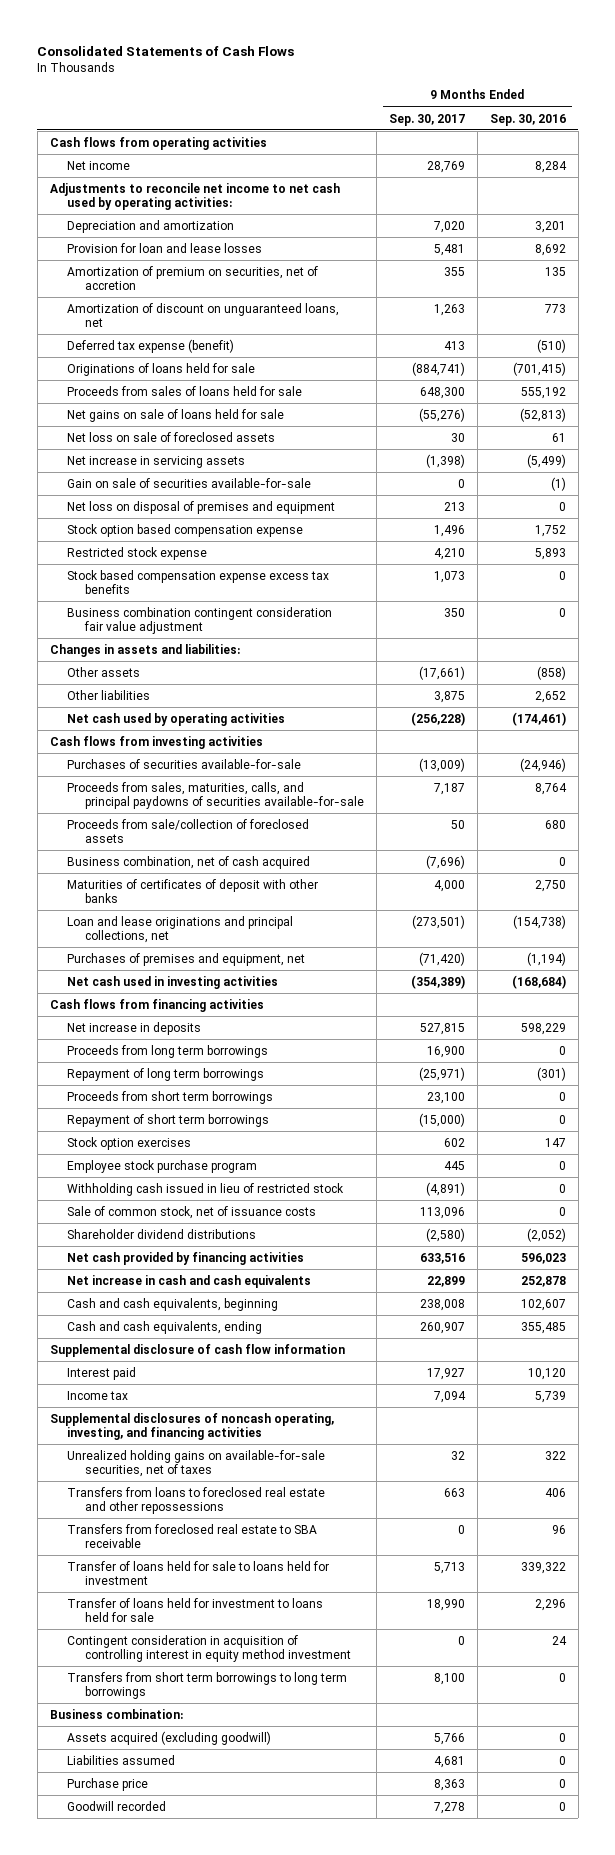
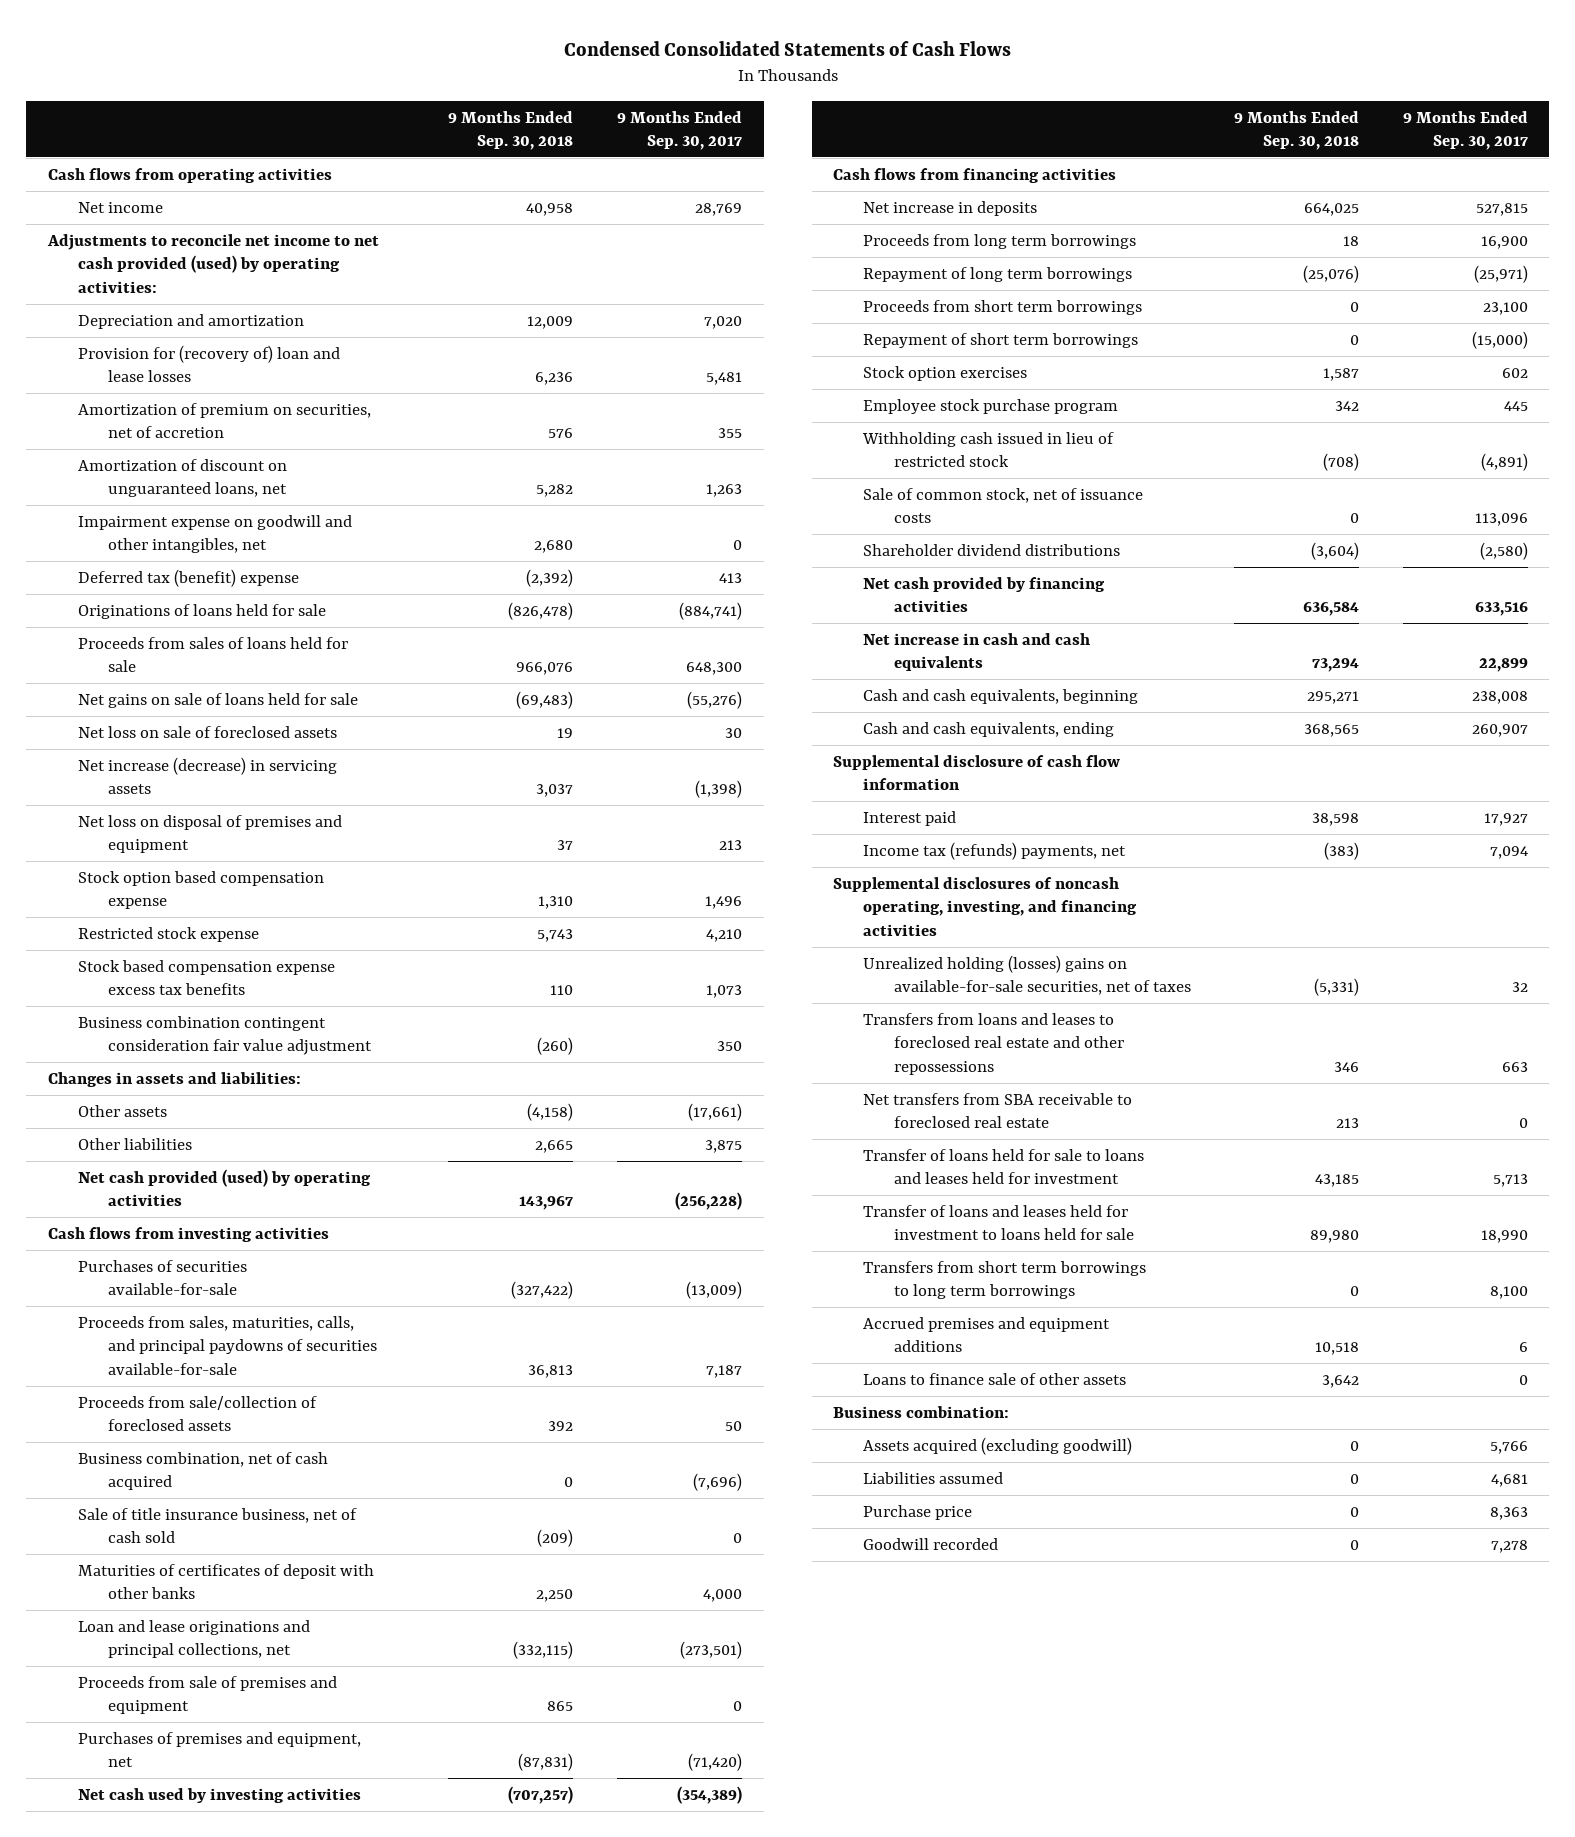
- Consolidated Statements of Cash Flows
+ Condensed Consolidated Statements of Cash Flows
- | 9 Months Ended Sep. 30, 2017 | 9 Months Ended Sep. 30, 2016
+ | 9 Months Ended Sep. 30, 2018 | 9 Months Ended Sep. 30, 2017
- Adjustments to reconcile net income to net cash used by operating activities:
+ Adjustments to reconcile net income to net cash provided (used) by operating activities:
- Provision for loan and lease losses | 5,481 | 8,692
+ Provision for (recovery of) loan and lease losses | 6,236 | 5,481
- Deferred tax expense (benefit) | 413 | (510)
+ Impairment expense on goodwill and other intangibles, net | 2,680 | 0
+ Deferred tax (benefit) expense | (2,392) | 413
- Net increase in servicing assets | (1,398) | (5,499)
- Gain on sale of securities available-for-sale | 0 | (1)
+ Net increase (decrease) in servicing assets | 3,037 | (1,398)
- Net cash used by operating activities | (256,228) | (174,461)
+ Net cash provided (used) by operating activities | 143,967 | (256,228)
+ Sale of title insurance business, net of cash sold | (209) | 0
+ Proceeds from sale of premises and equipment | 865 | 0
- Net cash used in investing activities | (354,389) | (168,684)
+ Net cash used by investing activities | (707,257) | (354,389)
- Income tax | 7,094 | 5,739
+ Income tax (refunds) payments, net | (383) | 7,094
- Unrealized holding gains on available-for-sale securities, net of taxes | 32 | 322
- Transfers from loans to foreclosed real estate and other repossessions | 663 | 406
- Transfers from foreclosed real estate to SBA receivable | 0 | 96
- Transfer of loans held for sale to loans held for investment | 5,713 | 339,322
- Transfer of loans held for investment to loans held for sale | 18,990 | 2,296
- Contingent consideration in acquisition of controlling interest in equity method investment | 0 | 24
+ Unrealized holding (losses) gains on available-for-sale securities, net of taxes | (5,331) | 32
+ Transfers from loans and leases to foreclosed real estate and other repossessions | 346 | 663
+ Net transfers from SBA receivable to foreclosed real estate | 213 | 0
+ Transfer of loans held for sale to loans and leases held for investment | 43,185 | 5,713
+ Transfer of loans and leases held for investment to loans held for sale | 89,980 | 18,990
+ Accrued premises and equipment additions | 10,518 | 6
+ Loans to finance sale of other assets | 3,642 | 0

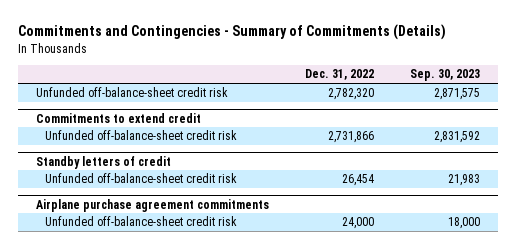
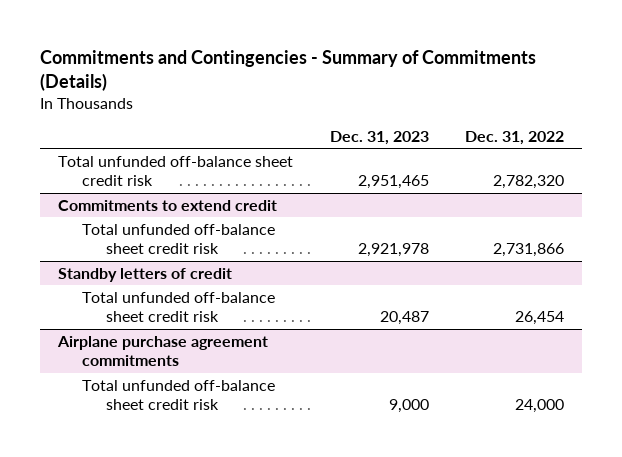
- | Dec. 31, 2022 | Sep. 30, 2023
+ | Dec. 31, 2023 | Dec. 31, 2022
- Unfunded off-balance-sheet credit risk | 2,782,320 | 2,871,575
+ Total unfunded off-balance sheet credit risk | 2,951,465 | 2,782,320
@ Commitments to extend credit
- Unfunded off-balance-sheet credit risk | 2,731,866 | 2,831,592
+ Total unfunded off-balance sheet credit risk | 2,921,978 | 2,731,866
@ Standby letters of credit
- Unfunded off-balance-sheet credit risk | 26,454 | 21,983
+ Total unfunded off-balance sheet credit risk | 20,487 | 26,454
@ Airplane purchase agreement commitments
- Unfunded off-balance-sheet credit risk | 24,000 | 18,000
+ Total unfunded off-balance sheet credit risk | 9,000 | 24,000

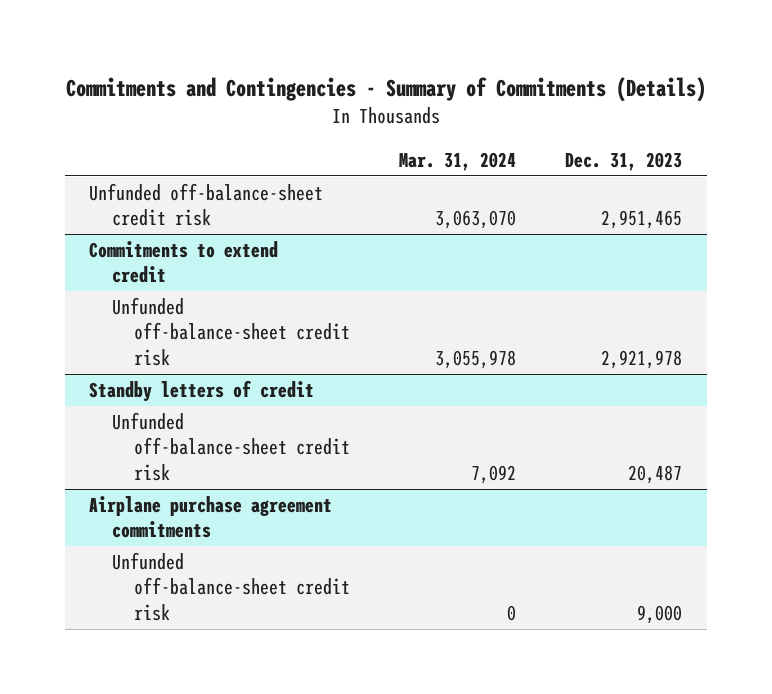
- | Dec. 31, 2023 | Dec. 31, 2022
+ | Mar. 31, 2024 | Dec. 31, 2023
- Total unfunded off-balance sheet credit risk | 2,951,465 | 2,782,320
+ Unfunded off-balance-sheet credit risk | 3,063,070 | 2,951,465
@ Commitments to extend credit
- Total unfunded off-balance sheet credit risk | 2,921,978 | 2,731,866
+ Unfunded off-balance-sheet credit risk | 3,055,978 | 2,921,978
@ Standby letters of credit
- Total unfunded off-balance sheet credit risk | 20,487 | 26,454
+ Unfunded off-balance-sheet credit risk | 7,092 | 20,487
@ Airplane purchase agreement commitments
- Total unfunded off-balance sheet credit risk | 9,000 | 24,000
+ Unfunded off-balance-sheet credit risk | 0 | 9,000

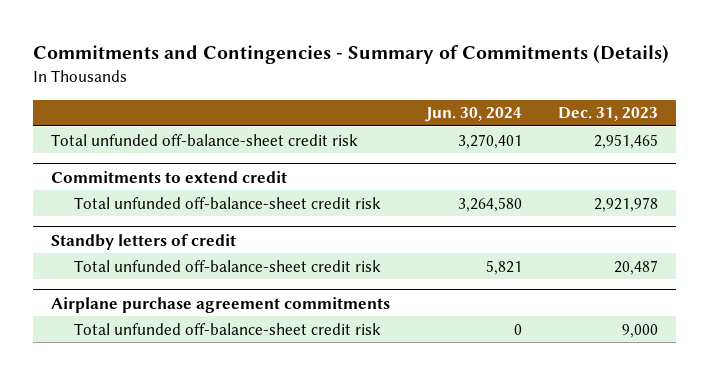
- | Mar. 31, 2024 | Dec. 31, 2023
+ | Jun. 30, 2024 | Dec. 31, 2023
- Unfunded off-balance-sheet credit risk | 3,063,070 | 2,951,465
+ Total unfunded off-balance-sheet credit risk | 3,270,401 | 2,951,465
@ Commitments to extend credit
- Unfunded off-balance-sheet credit risk | 3,055,978 | 2,921,978
+ Total unfunded off-balance-sheet credit risk | 3,264,580 | 2,921,978
@ Standby letters of credit
- Unfunded off-balance-sheet credit risk | 7,092 | 20,487
+ Total unfunded off-balance-sheet credit risk | 5,821 | 20,487
@ Airplane purchase agreement commitments
- Unfunded off-balance-sheet credit risk | 0 | 9,000
+ Total unfunded off-balance-sheet credit risk | 0 | 9,000

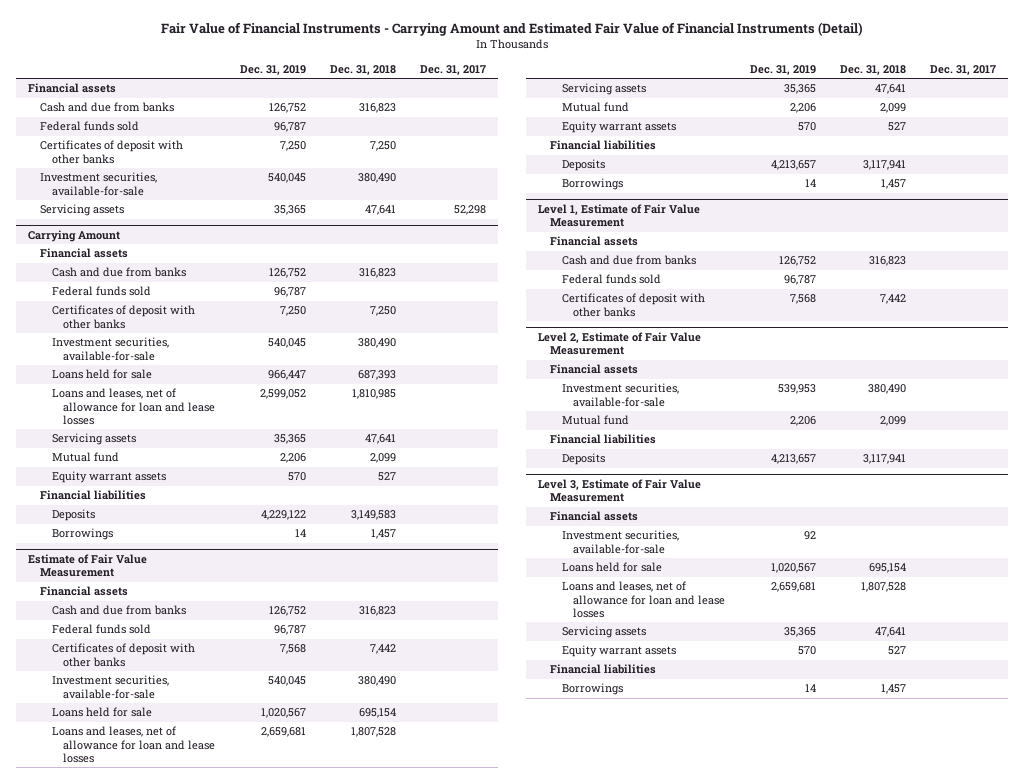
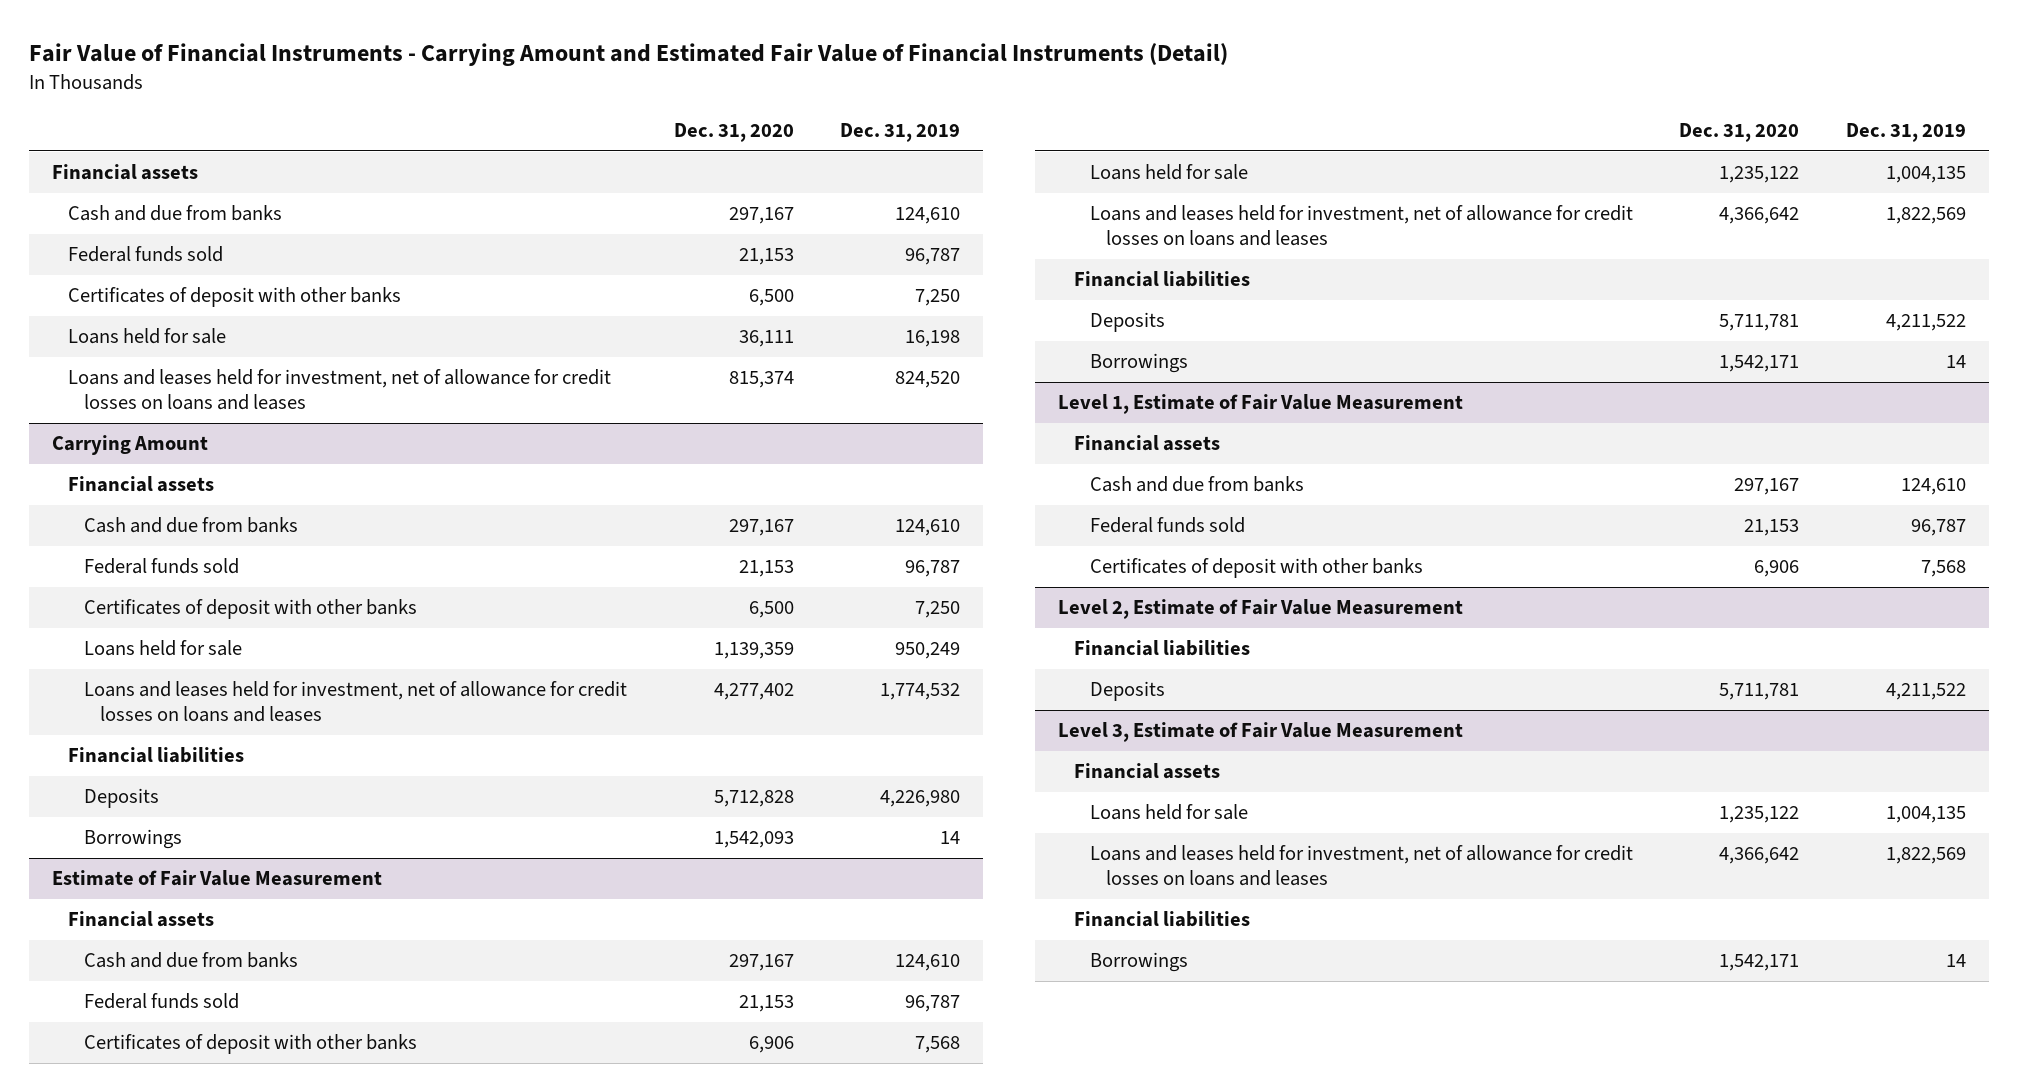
- | Dec. 31, 2019 | Dec. 31, 2018 | Dec. 31, 2017
+ | Dec. 31, 2020 | Dec. 31, 2019
- Cash and due from banks | 126,752 | 316,823 |
+ Cash and due from banks | 297,167 | 124,610
- Investment securities, available-for-sale | 540,045 | 380,490 |
- Servicing assets | 35,365 | 47,641 | 52,298
+ Loans held for sale | 36,111 | 16,198
+ Loans and leases held for investment, net of allowance for credit losses on loans and leases | 815,374 | 824,520
@ Carrying Amount
- Cash and due from banks | 126,752 | 316,823 |
+ Cash and due from banks | 297,167 | 124,610
- Investment securities, available-for-sale | 540,045 | 380,490 |
- Loans held for sale | 966,447 | 687,393 |
- Loans and leases, net of allowance for loan and lease losses | 2,599,052 | 1,810,985 |
- Servicing assets | 35,365 | 47,641 |
- Mutual fund | 2,206 | 2,099 |
- Equity warrant assets | 570 | 527 |
+ Loans held for sale | 1,139,359 | 950,249
+ Loans and leases held for investment, net of allowance for credit losses on loans and leases | 4,277,402 | 1,774,532
- Deposits | 4,229,122 | 3,149,583 |
+ Deposits | 5,712,828 | 4,226,980
@ Estimate of Fair Value Measurement
- Cash and due from banks | 126,752 | 316,823 |
+ Cash and due from banks | 297,167 | 124,610
- Investment securities, available-for-sale | 540,045 | 380,490 |
- Loans held for sale | 1,020,567 | 695,154 |
- Loans and leases, net of allowance for loan and lease losses | 2,659,681 | 1,807,528 |
- Servicing assets | 35,365 | 47,641 |
- Mutual fund | 2,206 | 2,099 |
- Equity warrant assets | 570 | 527 |
+ Loans held for sale | 1,235,122 | 1,004,135
+ Loans and leases held for investment, net of allowance for credit losses on loans and leases | 4,366,642 | 1,822,569
- Deposits | 4,213,657 | 3,117,941 |
+ Deposits | 5,711,781 | 4,211,522
@ Level 1, Estimate of Fair Value Measurement
- Cash and due from banks | 126,752 | 316,823 |
+ Cash and due from banks | 297,167 | 124,610
@ Level 2, Estimate of Fair Value Measurement
- Financial assets
- Investment securities, available-for-sale | 539,953 | 380,490 |
- Mutual fund | 2,206 | 2,099 |
- Deposits | 4,213,657 | 3,117,941 |
+ Deposits | 5,711,781 | 4,211,522
@ Level 3, Estimate of Fair Value Measurement
- Investment securities, available-for-sale | 92 | |
- Loans held for sale | 1,020,567 | 695,154 |
- Loans and leases, net of allowance for loan and lease losses | 2,659,681 | 1,807,528 |
- Servicing assets | 35,365 | 47,641 |
- Equity warrant assets | 570 | 527 |
+ Loans held for sale | 1,235,122 | 1,004,135
+ Loans and leases held for investment, net of allowance for credit losses on loans and leases | 4,366,642 | 1,822,569

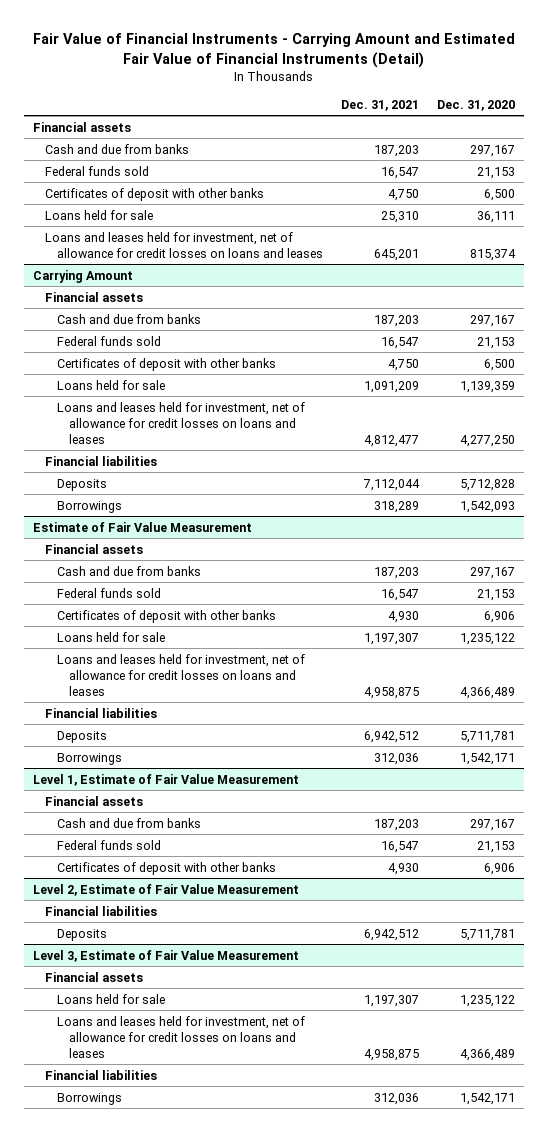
- | Dec. 31, 2020 | Dec. 31, 2019
+ | Dec. 31, 2021 | Dec. 31, 2020
@ Carrying Amount
- Loans and leases held for investment, net of allowance for credit losses on loans and leases | 4,277,402 | 1,774,532
+ Loans and leases held for investment, net of allowance for credit losses on loans and leases | 4,812,477 | 4,277,250
@ Estimate of Fair Value Measurement
- Loans and leases held for investment, net of allowance for credit losses on loans and leases | 4,366,642 | 1,822,569
+ Loans and leases held for investment, net of allowance for credit losses on loans and leases | 4,958,875 | 4,366,489
@ Level 3, Estimate of Fair Value Measurement
- Loans and leases held for investment, net of allowance for credit losses on loans and leases | 4,366,642 | 1,822,569
+ Loans and leases held for investment, net of allowance for credit losses on loans and leases | 4,958,875 | 4,366,489

